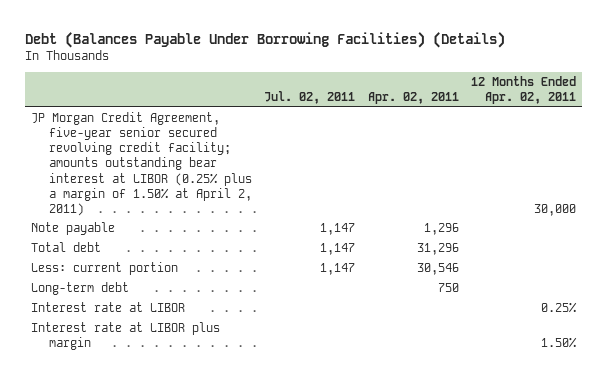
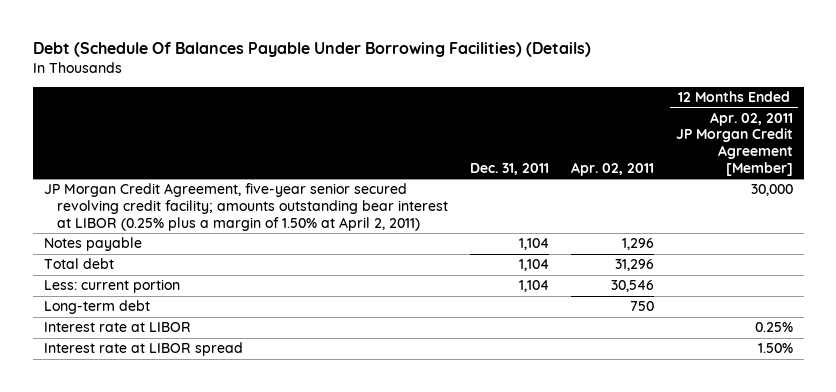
- Debt (Balances Payable Under Borrowing Facilities) (Details)
+ Debt (Schedule Of Balances Payable Under Borrowing Facilities) (Details)
- | Jul. 02, 2011 | Apr. 02, 2011 | 12 Months Ended Apr. 02, 2011
+ | Dec. 31, 2011 | Apr. 02, 2011 | 12 Months Ended Apr. 02, 2011 JP Morgan Credit Agreement [Member]
- Note payable | 1,147 | 1,296 |
+ Notes payable | 1,104 | 1,296 |
- Interest rate at LIBOR plus margin | | | 1.50%
+ Interest rate at LIBOR spread | | | 1.50%

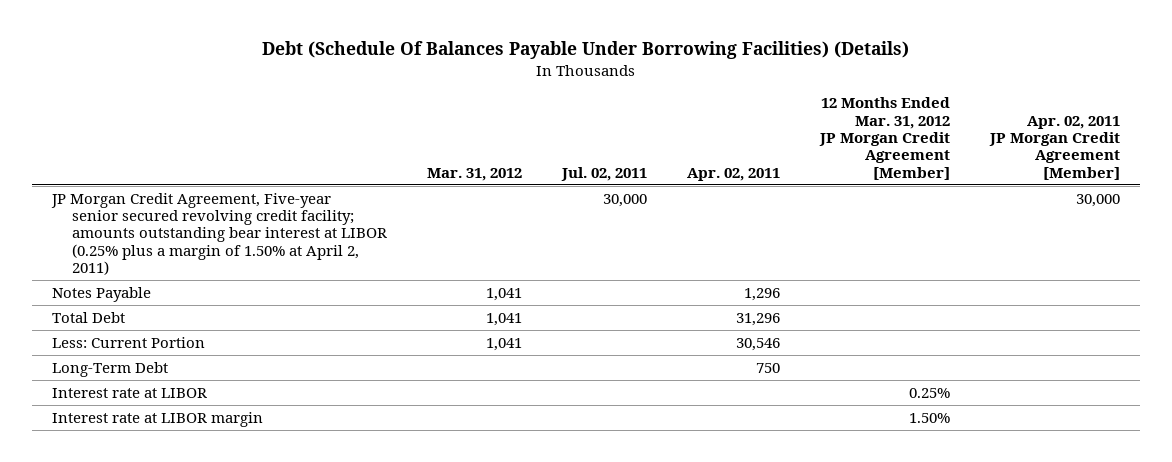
- | Dec. 31, 2011 | Apr. 02, 2011 | 12 Months Ended Apr. 02, 2011 JP Morgan Credit Agreement [Member]
+ | Mar. 31, 2012 | Jul. 02, 2011 | Apr. 02, 2011 | 12 Months Ended Mar. 31, 2012 JP Morgan Credit Agreement [Member] | Apr. 02, 2011 JP Morgan Credit Agreement [Member]
- JP Morgan Credit Agreement, five-year senior secured revolving credit facility; amounts outstanding bear interest at LIBOR (0.25% plus a margin of 1.50% at April 2, 2011) | | | 30,000
- Notes payable | 1,104 | 1,296 |
- Total debt | 1,104 | 31,296 |
- Less: current portion | 1,104 | 30,546 |
- Long-term debt | | 750 |
+ JP Morgan Credit Agreement, Five-year senior secured revolving credit facility; amounts outstanding bear interest at LIBOR (0.25% plus a margin of 1.50% at April 2, 2011) | | 30,000 | | | 30,000
+ Notes Payable | 1,041 | | 1,296 | |
+ Total Debt | 1,041 | | 31,296 | |
+ Less: Current Portion | 1,041 | | 30,546 | |
+ Long-Term Debt | | | 750 | |
- Interest rate at LIBOR spread | | | 1.50%
+ Interest rate at LIBOR margin | | | | 1.50% |

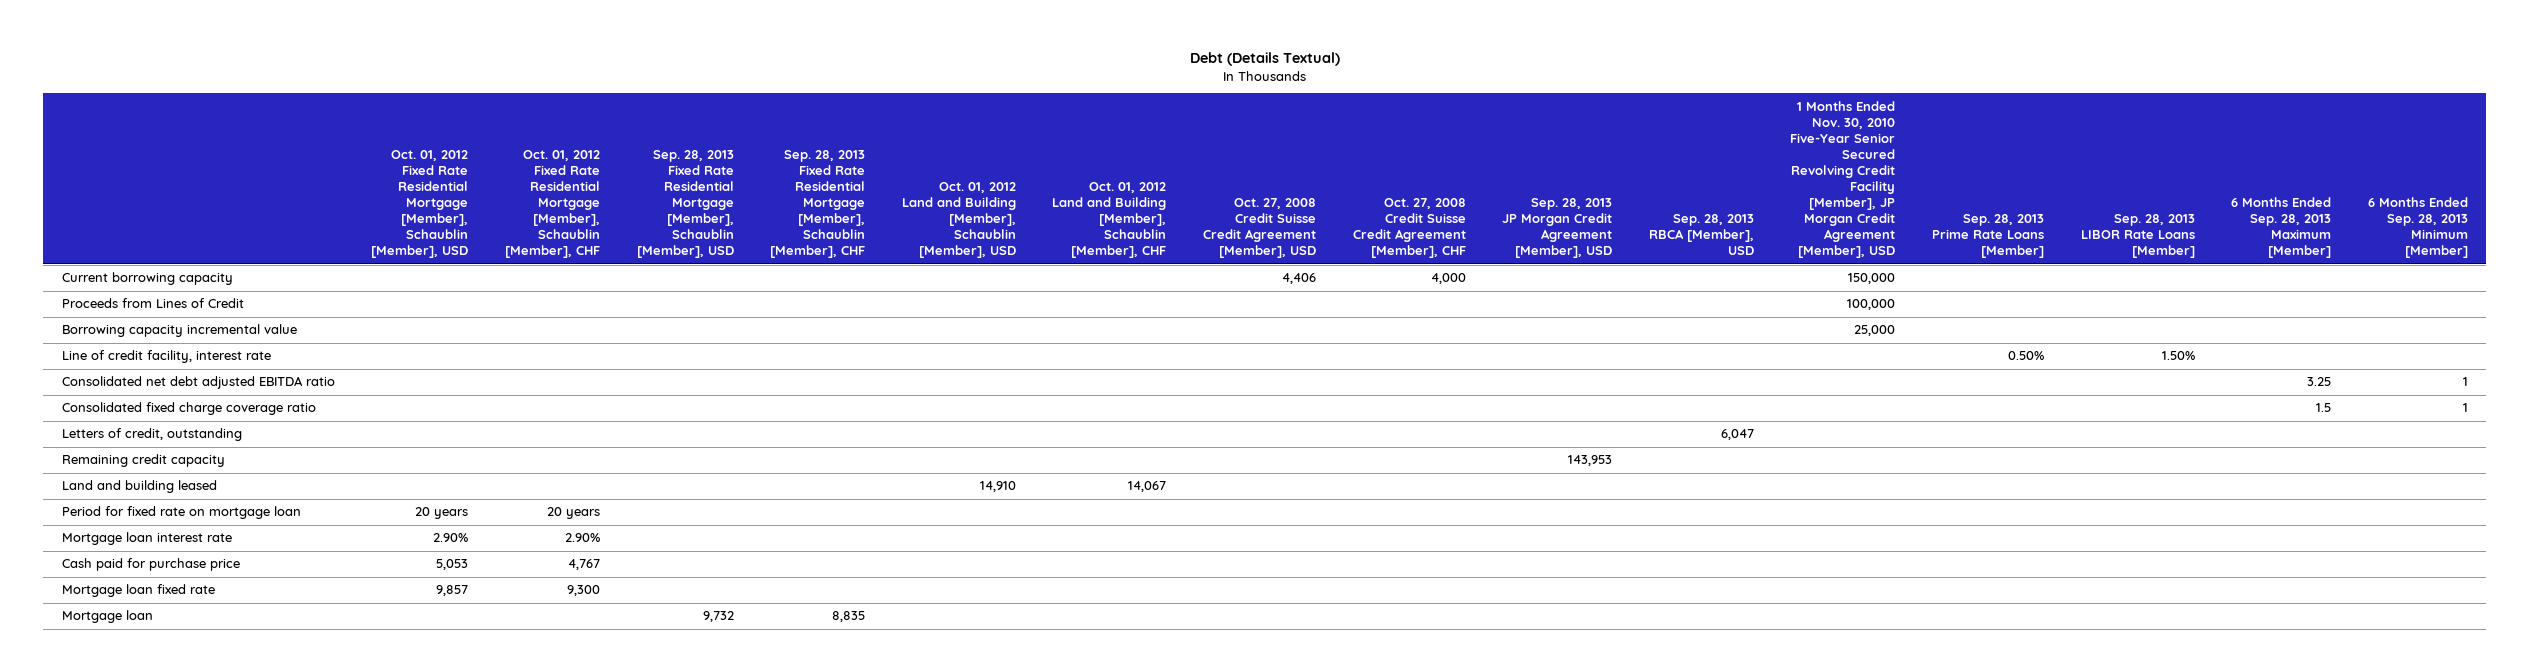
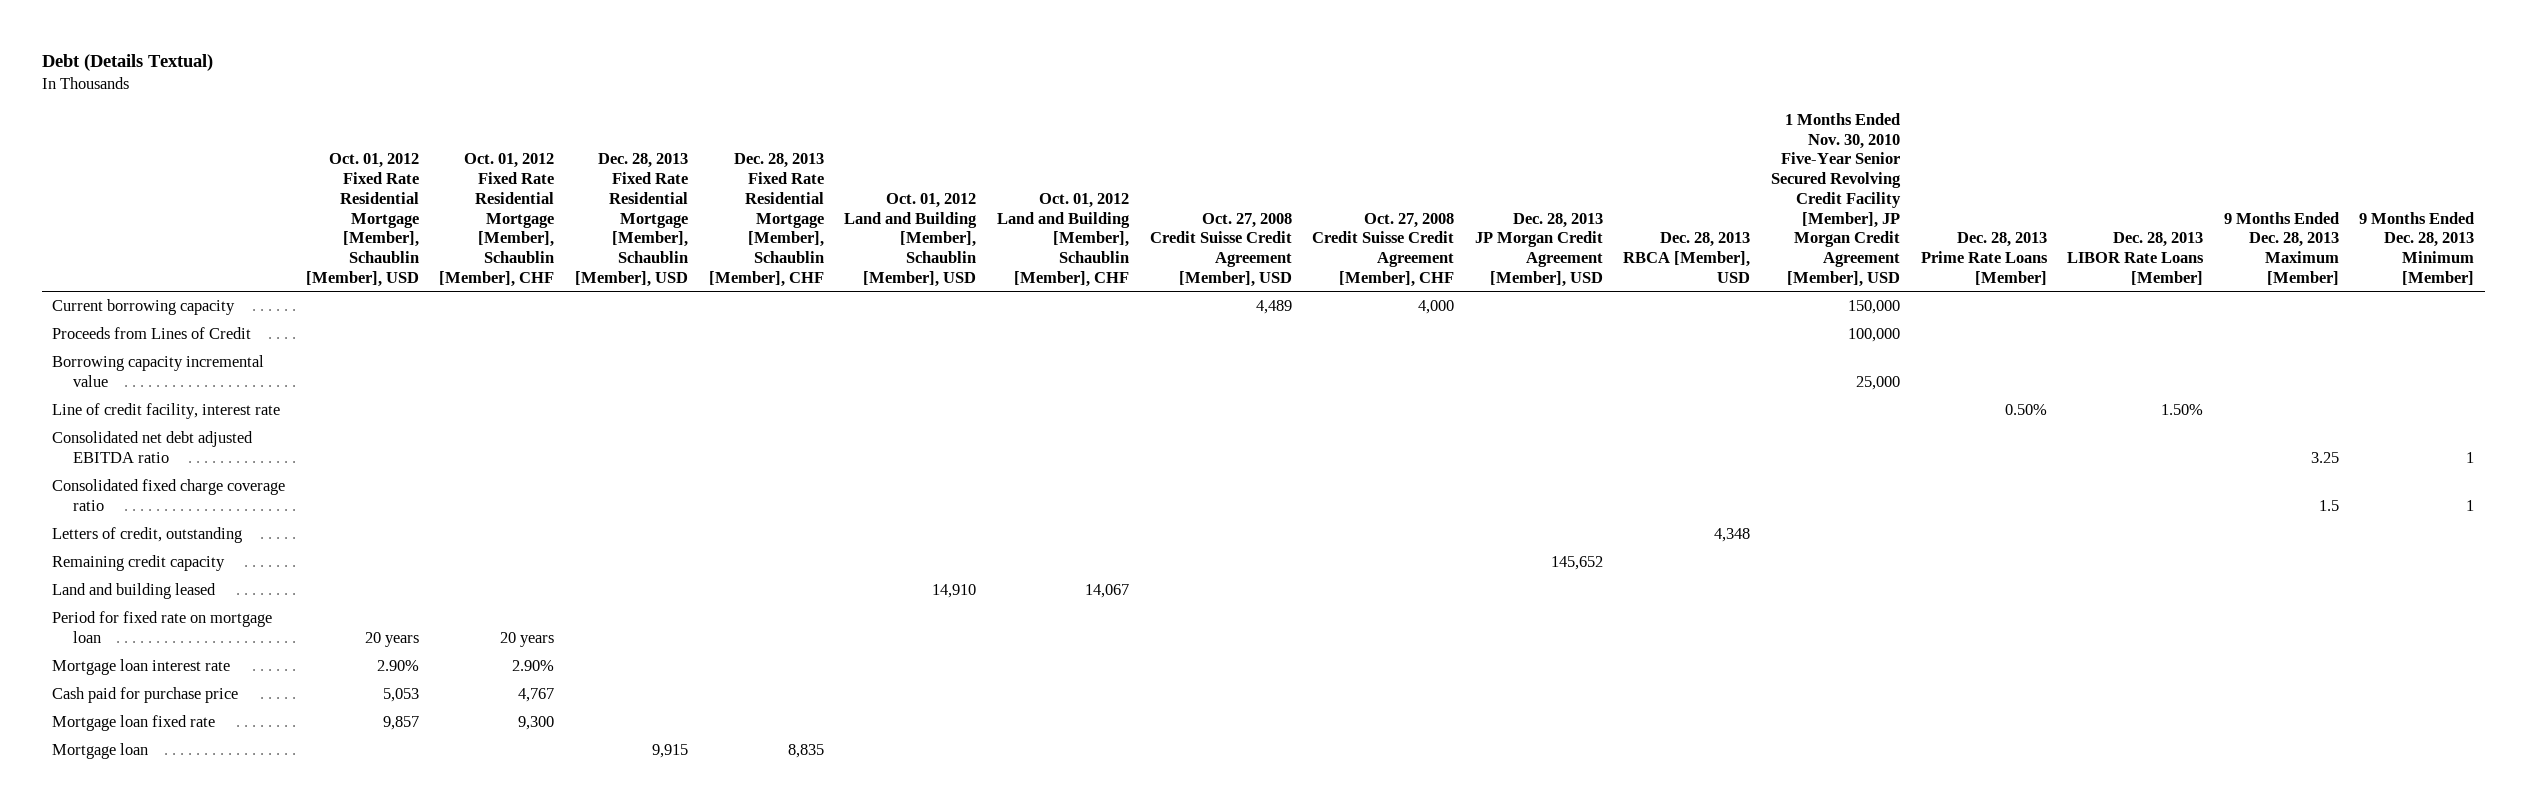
- | Oct. 01, 2012 Fixed Rate Residential Mortgage [Member], Schaublin [Member], USD | Oct. 01, 2012 Fixed Rate Residential Mortgage [Member], Schaublin [Member], CHF | Sep. 28, 2013 Fixed Rate Residential Mortgage [Member], Schaublin [Member], USD | Sep. 28, 2013 Fixed Rate Residential Mortgage [Member], Schaublin [Member], CHF | Oct. 01, 2012 Land and Building [Member], Schaublin [Member], USD | Oct. 01, 2012 Land and Building [Member], Schaublin [Member], CHF | Oct. 27, 2008 Credit Suisse Credit Agreement [Member], USD | Oct. 27, 2008 Credit Suisse Credit Agreement [Member], CHF | Sep. 28, 2013 JP Morgan Credit Agreement [Member], USD | Sep. 28, 2013 RBCA [Member], USD | 1 Months Ended Nov. 30, 2010 Five-Year Senior Secured Revolving Credit Facility [Member], JP Morgan Credit Agreement [Member], USD | Sep. 28, 2013 Prime Rate Loans [Member] | Sep. 28, 2013 LIBOR Rate Loans [Member] | 6 Months Ended Sep. 28, 2013 Maximum [Member] | 6 Months Ended Sep. 28, 2013 Minimum [Member]
+ | Oct. 01, 2012 Fixed Rate Residential Mortgage [Member], Schaublin [Member], USD | Oct. 01, 2012 Fixed Rate Residential Mortgage [Member], Schaublin [Member], CHF | Dec. 28, 2013 Fixed Rate Residential Mortgage [Member], Schaublin [Member], USD | Dec. 28, 2013 Fixed Rate Residential Mortgage [Member], Schaublin [Member], CHF | Oct. 01, 2012 Land and Building [Member], Schaublin [Member], USD | Oct. 01, 2012 Land and Building [Member], Schaublin [Member], CHF | Oct. 27, 2008 Credit Suisse Credit Agreement [Member], USD | Oct. 27, 2008 Credit Suisse Credit Agreement [Member], CHF | Dec. 28, 2013 JP Morgan Credit Agreement [Member], USD | Dec. 28, 2013 RBCA [Member], USD | 1 Months Ended Nov. 30, 2010 Five-Year Senior Secured Revolving Credit Facility [Member], JP Morgan Credit Agreement [Member], USD | Dec. 28, 2013 Prime Rate Loans [Member] | Dec. 28, 2013 LIBOR Rate Loans [Member] | 9 Months Ended Dec. 28, 2013 Maximum [Member] | 9 Months Ended Dec. 28, 2013 Minimum [Member]
- Current borrowing capacity | | | | | | | 4,406 | 4,000 | | | 150,000 | | | |
+ Current borrowing capacity | | | | | | | 4,489 | 4,000 | | | 150,000 | | | |

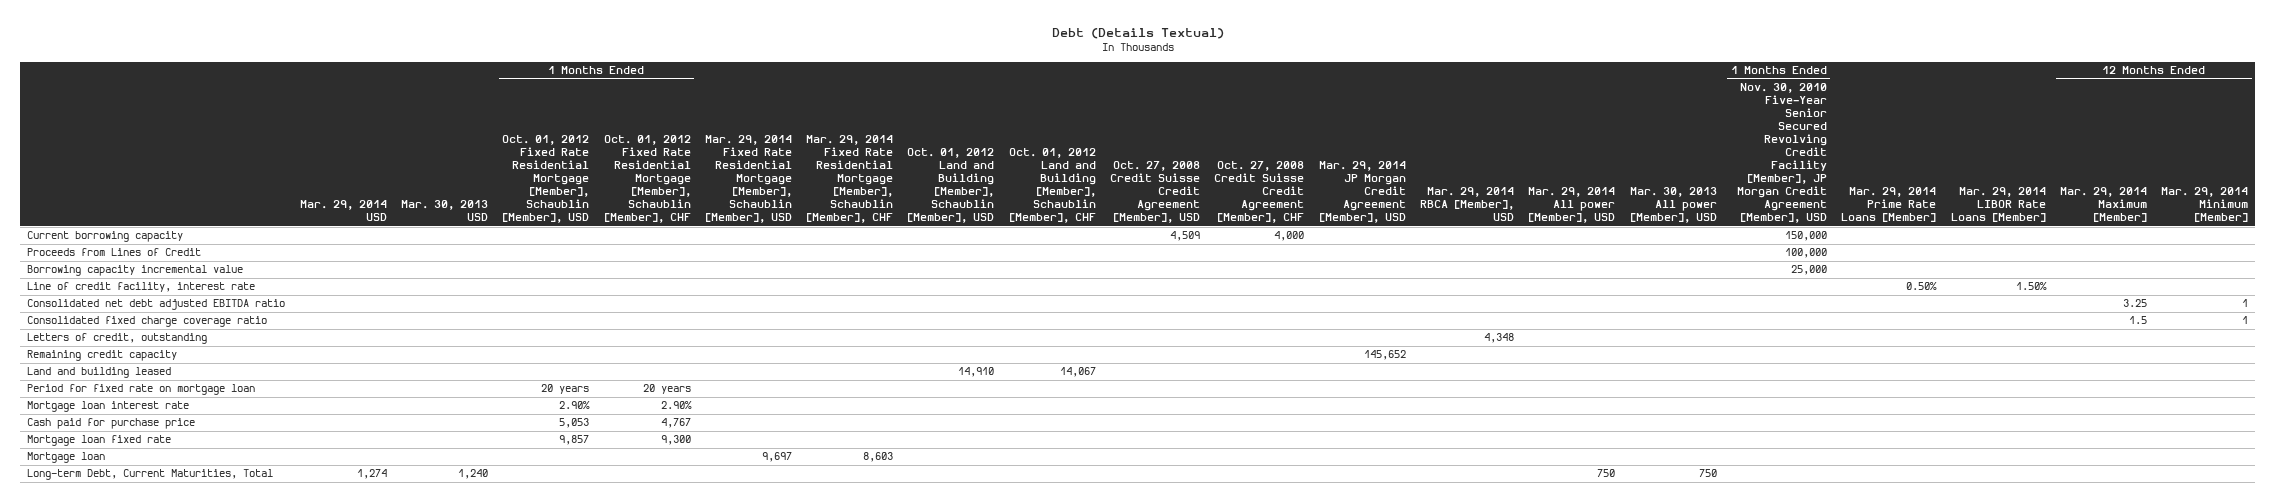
- | Oct. 01, 2012 Fixed Rate Residential Mortgage [Member], Schaublin [Member], USD | Oct. 01, 2012 Fixed Rate Residential Mortgage [Member], Schaublin [Member], CHF | Dec. 28, 2013 Fixed Rate Residential Mortgage [Member], Schaublin [Member], USD | Dec. 28, 2013 Fixed Rate Residential Mortgage [Member], Schaublin [Member], CHF | Oct. 01, 2012 Land and Building [Member], Schaublin [Member], USD | Oct. 01, 2012 Land and Building [Member], Schaublin [Member], CHF | Oct. 27, 2008 Credit Suisse Credit Agreement [Member], USD | Oct. 27, 2008 Credit Suisse Credit Agreement [Member], CHF | Dec. 28, 2013 JP Morgan Credit Agreement [Member], USD | Dec. 28, 2013 RBCA [Member], USD | 1 Months Ended Nov. 30, 2010 Five-Year Senior Secured Revolving Credit Facility [Member], JP Morgan Credit Agreement [Member], USD | Dec. 28, 2013 Prime Rate Loans [Member] | Dec. 28, 2013 LIBOR Rate Loans [Member] | 9 Months Ended Dec. 28, 2013 Maximum [Member] | 9 Months Ended Dec. 28, 2013 Minimum [Member]
+ | Mar. 29, 2014 USD | Mar. 30, 2013 USD | 1 Months Ended Oct. 01, 2012 Fixed Rate Residential Mortgage [Member], Schaublin [Member], USD | 1 Months Ended Oct. 01, 2012 Fixed Rate Residential Mortgage [Member], Schaublin [Member], CHF | Mar. 29, 2014 Fixed Rate Residential Mortgage [Member], Schaublin [Member], USD | Mar. 29, 2014 Fixed Rate Residential Mortgage [Member], Schaublin [Member], CHF | Oct. 01, 2012 Land and Building [Member], Schaublin [Member], USD | Oct. 01, 2012 Land and Building [Member], Schaublin [Member], CHF | Oct. 27, 2008 Credit Suisse Credit Agreement [Member], USD | Oct. 27, 2008 Credit Suisse Credit Agreement [Member], CHF | Mar. 29, 2014 JP Morgan Credit Agreement [Member], USD | Mar. 29, 2014 RBCA [Member], USD | Mar. 29, 2014 All power [Member], USD | Mar. 30, 2013 All power [Member], USD | 1 Months Ended Nov. 30, 2010 Five-Year Senior Secured Revolving Credit Facility [Member], JP Morgan Credit Agreement [Member], USD | Mar. 29, 2014 Prime Rate Loans [Member] | Mar. 29, 2014 LIBOR Rate Loans [Member] | 12 Months Ended Mar. 29, 2014 Maximum [Member] | 12 Months Ended Mar. 29, 2014 Minimum [Member]
- Current borrowing capacity | | | | | | | 4,489 | 4,000 | | | 150,000 | | | |
+ Current borrowing capacity | | | | | | | | | 4,509 | 4,000 | | | | | 150,000 | | | |
+ Long-term Debt, Current Maturities, Total | 1,274 | 1,240 | | | | | | | | | | | 750 | 750 | | | | |

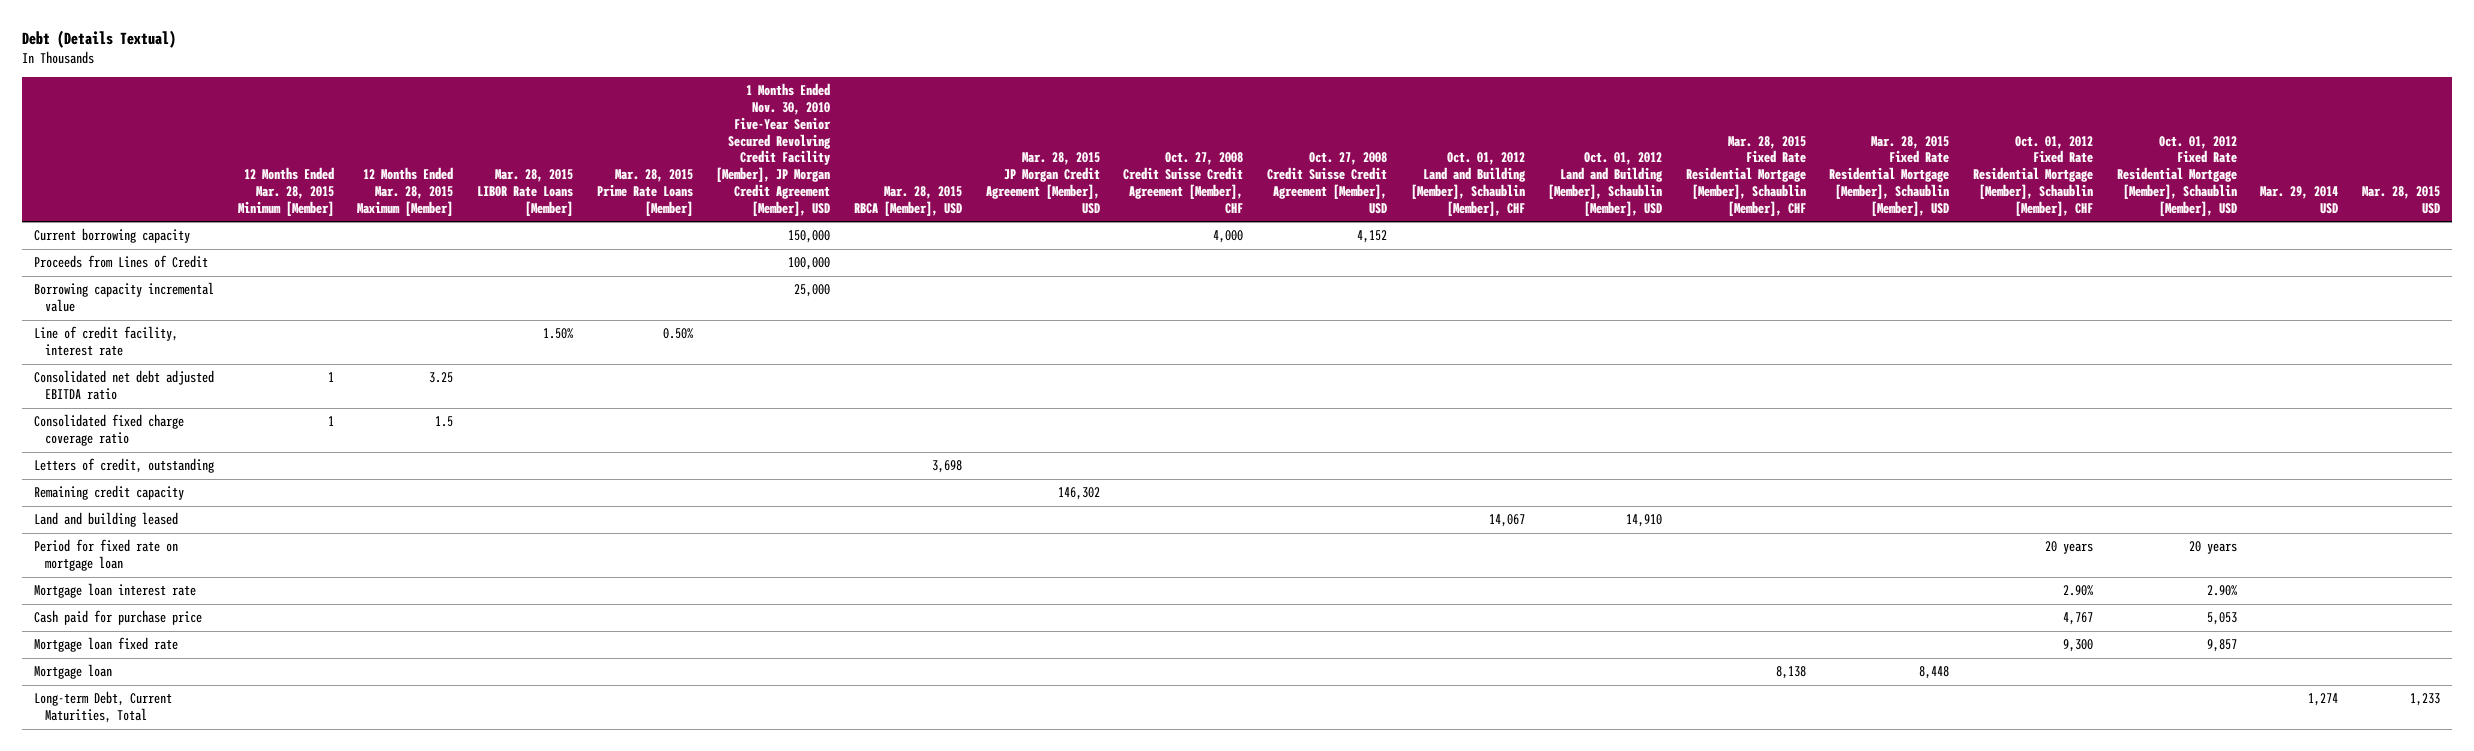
- | Mar. 29, 2014 USD | Mar. 30, 2013 USD | 1 Months Ended Oct. 01, 2012 Fixed Rate Residential Mortgage [Member], Schaublin [Member], USD | 1 Months Ended Oct. 01, 2012 Fixed Rate Residential Mortgage [Member], Schaublin [Member], CHF | Mar. 29, 2014 Fixed Rate Residential Mortgage [Member], Schaublin [Member], USD | Mar. 29, 2014 Fixed Rate Residential Mortgage [Member], Schaublin [Member], CHF | Oct. 01, 2012 Land and Building [Member], Schaublin [Member], USD | Oct. 01, 2012 Land and Building [Member], Schaublin [Member], CHF | Oct. 27, 2008 Credit Suisse Credit Agreement [Member], USD | Oct. 27, 2008 Credit Suisse Credit Agreement [Member], CHF | Mar. 29, 2014 JP Morgan Credit Agreement [Member], USD | Mar. 29, 2014 RBCA [Member], USD | Mar. 29, 2014 All power [Member], USD | Mar. 30, 2013 All power [Member], USD | 1 Months Ended Nov. 30, 2010 Five-Year Senior Secured Revolving Credit Facility [Member], JP Morgan Credit Agreement [Member], USD | Mar. 29, 2014 Prime Rate Loans [Member] | Mar. 29, 2014 LIBOR Rate Loans [Member] | 12 Months Ended Mar. 29, 2014 Maximum [Member] | 12 Months Ended Mar. 29, 2014 Minimum [Member]
+ | 12 Months Ended Mar. 28, 2015 Minimum [Member] | 12 Months Ended Mar. 28, 2015 Maximum [Member] | Mar. 28, 2015 LIBOR Rate Loans [Member] | Mar. 28, 2015 Prime Rate Loans [Member] | 1 Months Ended Nov. 30, 2010 Five-Year Senior Secured Revolving Credit Facility [Member], JP Morgan Credit Agreement [Member], USD | Mar. 28, 2015 RBCA [Member], USD | Mar. 28, 2015 JP Morgan Credit Agreement [Member], USD | Oct. 27, 2008 Credit Suisse Credit Agreement [Member], CHF | Oct. 27, 2008 Credit Suisse Credit Agreement [Member], USD | Oct. 01, 2012 Land and Building [Member], Schaublin [Member], CHF | Oct. 01, 2012 Land and Building [Member], Schaublin [Member], USD | Mar. 28, 2015 Fixed Rate Residential Mortgage [Member], Schaublin [Member], CHF | Mar. 28, 2015 Fixed Rate Residential Mortgage [Member], Schaublin [Member], USD | Oct. 01, 2012 Fixed Rate Residential Mortgage [Member], Schaublin [Member], CHF | Oct. 01, 2012 Fixed Rate Residential Mortgage [Member], Schaublin [Member], USD | Mar. 29, 2014 USD | Mar. 28, 2015 USD
- Current borrowing capacity | | | | | | | | | 4,509 | 4,000 | | | | | 150,000 | | | |
+ Current borrowing capacity | | | | | 150,000 | | | 4,000 | 4,152 | | | | | | | |

